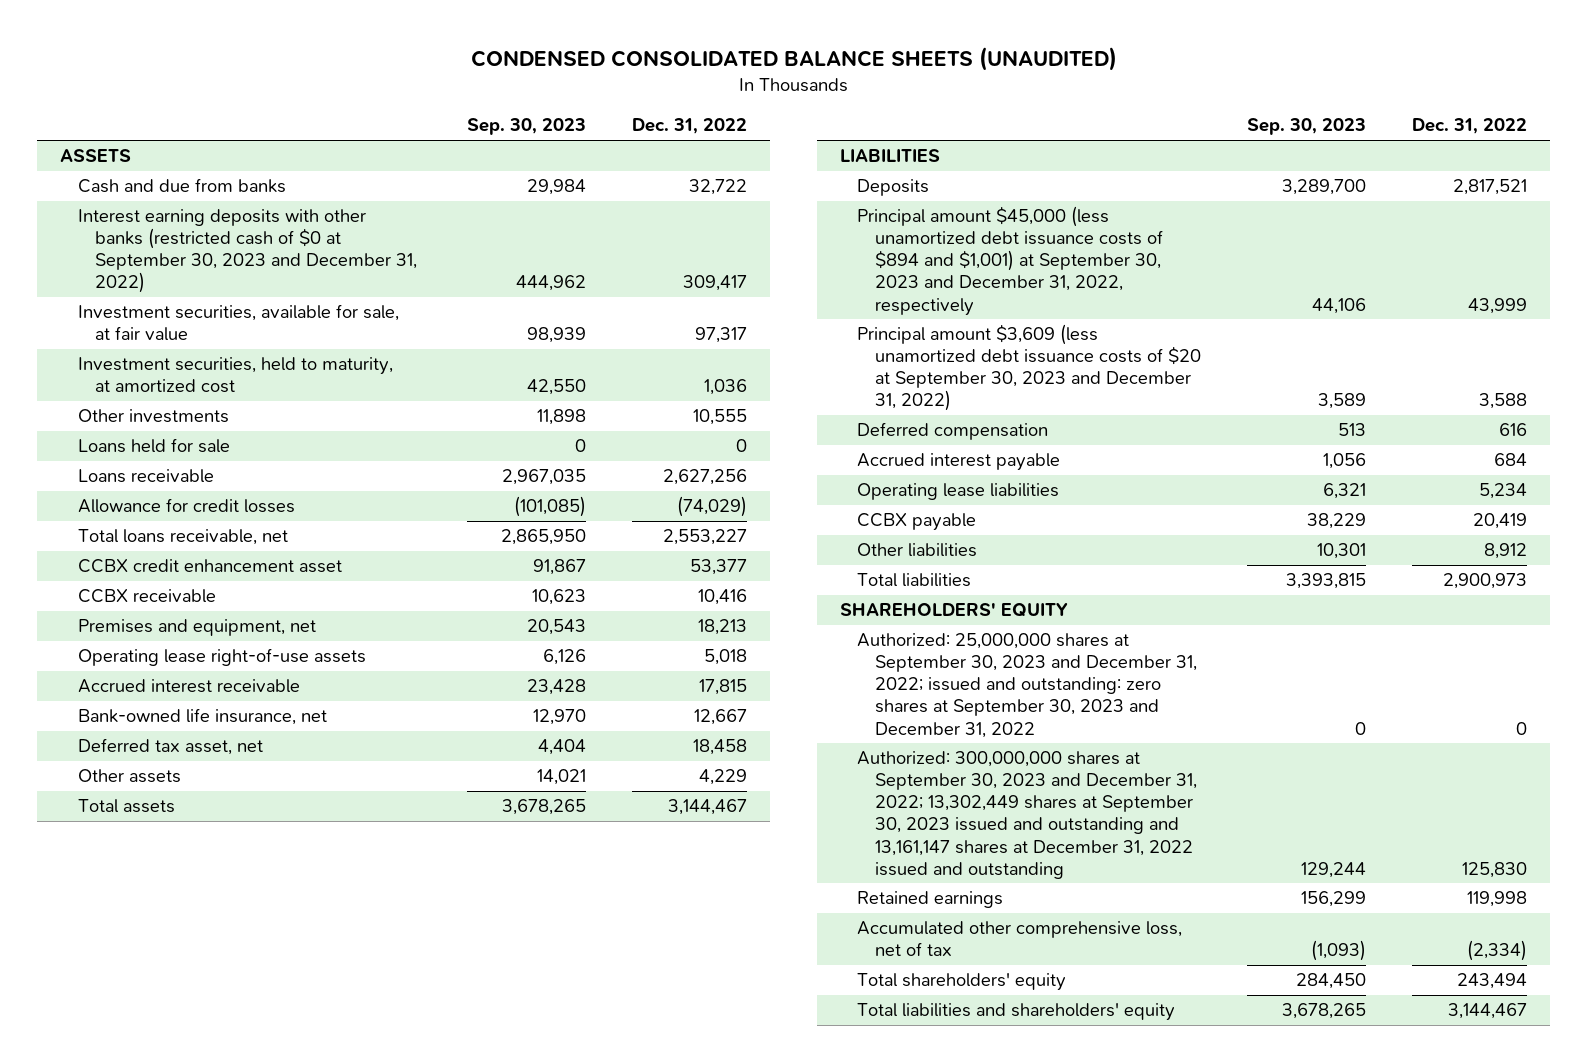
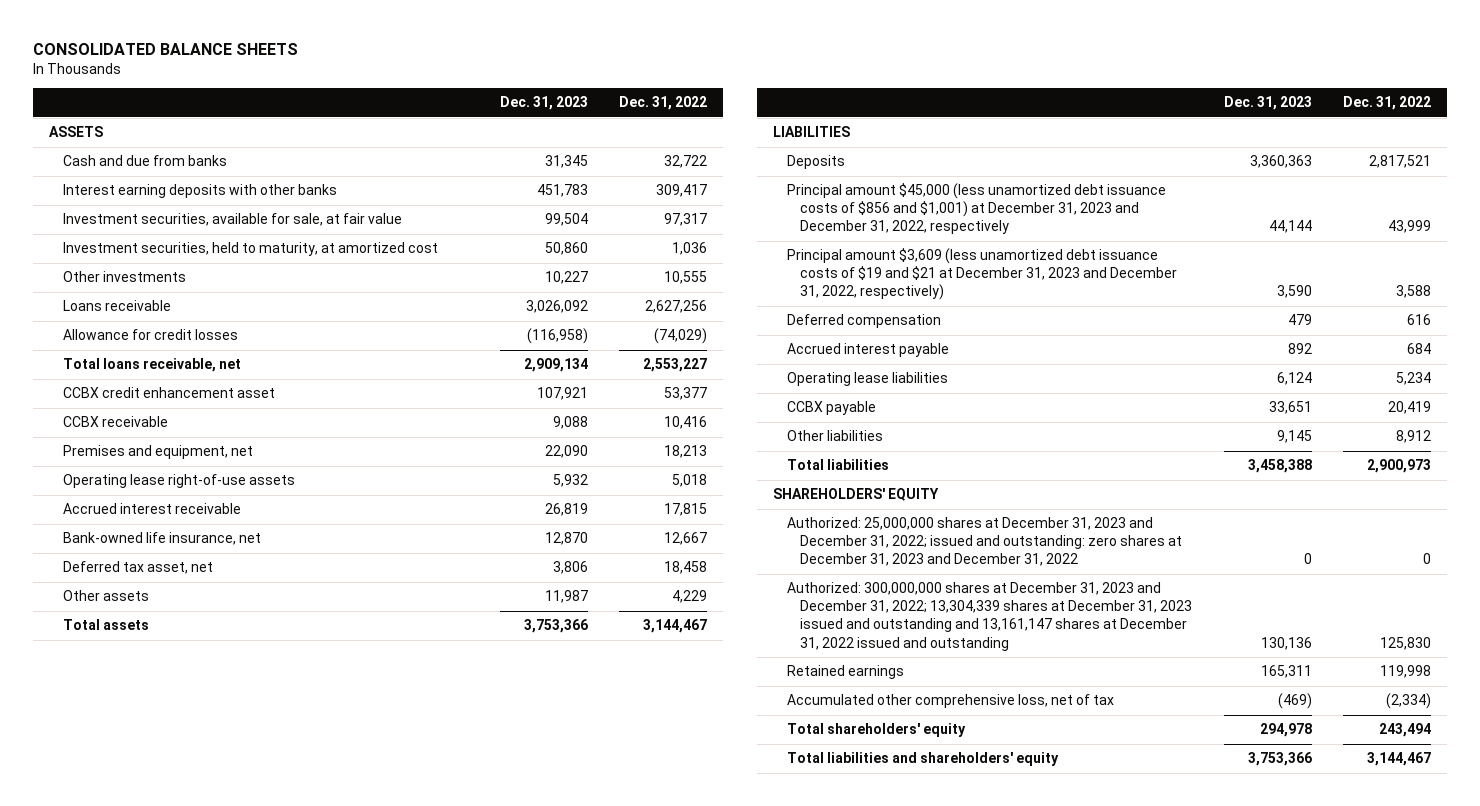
- CONDENSED CONSOLIDATED BALANCE SHEETS (UNAUDITED)
+ CONSOLIDATED BALANCE SHEETS
- | Sep. 30, 2023 | Dec. 31, 2022
+ | Dec. 31, 2023 | Dec. 31, 2022
- Interest earning deposits with other banks (restricted cash of $0 at September 30, 2023 and December 31, 2022) | 444,962 | 309,417
+ Interest earning deposits with other banks | 451,783 | 309,417
- Loans held for sale | 0 | 0
- Principal amount $45,000 (less unamortized debt issuance costs of $894 and $1,001) at September 30, 2023 and December 31, 2022, respectively | 44,106 | 43,999
- Principal amount $3,609 (less unamortized debt issuance costs of $20 at September 30, 2023 and December 31, 2022) | 3,589 | 3,588
+ Principal amount $45,000 (less unamortized debt issuance costs of $856 and $1,001) at December 31, 2023 and December 31, 2022, respectively | 44,144 | 43,999
+ Principal amount $3,609 (less unamortized debt issuance costs of $19 and $21 at December 31, 2023 and December 31, 2022, respectively) | 3,590 | 3,588
- Authorized: 25,000,000 shares at September 30, 2023 and December 31, 2022; issued and outstanding: zero shares at September 30, 2023 and December 31, 2022 | 0 | 0
- Authorized: 300,000,000 shares at September 30, 2023 and December 31, 2022; 13,302,449 shares at September 30, 2023 issued and outstanding and 13,161,147 shares at December 31, 2022 issued and outstanding | 129,244 | 125,830
+ Authorized: 25,000,000 shares at December 31, 2023 and December 31, 2022; issued and outstanding: zero shares at December 31, 2023 and December 31, 2022 | 0 | 0
+ Authorized: 300,000,000 shares at December 31, 2023 and December 31, 2022; 13,304,339 shares at December 31, 2023 issued and outstanding and 13,161,147 shares at December 31, 2022 issued and outstanding | 130,136 | 125,830

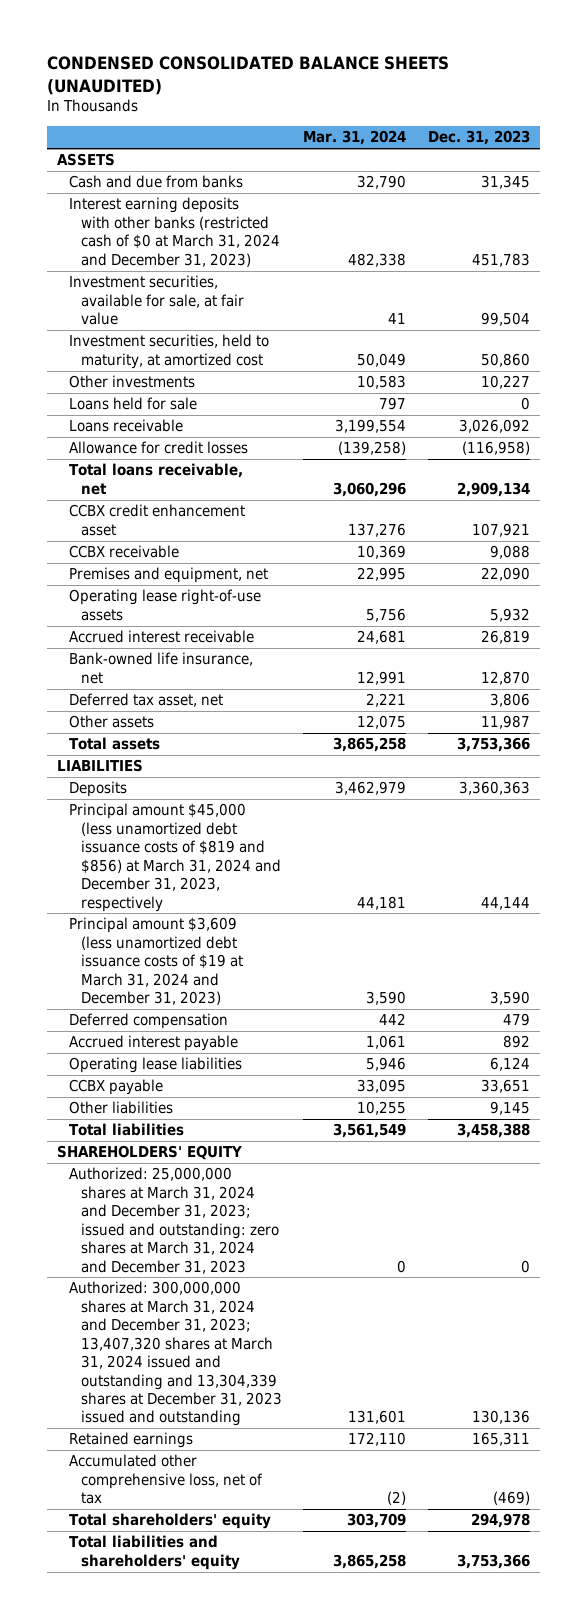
- CONSOLIDATED BALANCE SHEETS
+ CONDENSED CONSOLIDATED BALANCE SHEETS (UNAUDITED)
- | Dec. 31, 2023 | Dec. 31, 2022
+ | Mar. 31, 2024 | Dec. 31, 2023
- Interest earning deposits with other banks | 451,783 | 309,417
+ Interest earning deposits with other banks (restricted cash of $0 at March 31, 2024 and December 31, 2023) | 482,338 | 451,783
+ Loans held for sale | 797 | 0
- Principal amount $45,000 (less unamortized debt issuance costs of $856 and $1,001) at December 31, 2023 and December 31, 2022, respectively | 44,144 | 43,999
- Principal amount $3,609 (less unamortized debt issuance costs of $19 and $21 at December 31, 2023 and December 31, 2022, respectively) | 3,590 | 3,588
+ Principal amount $45,000 (less unamortized debt issuance costs of $819 and $856) at March 31, 2024 and December 31, 2023, respectively | 44,181 | 44,144
+ Principal amount $3,609 (less unamortized debt issuance costs of $19 at March 31, 2024 and December 31, 2023) | 3,590 | 3,590
- Authorized: 25,000,000 shares at December 31, 2023 and December 31, 2022; issued and outstanding: zero shares at December 31, 2023 and December 31, 2022 | 0 | 0
- Authorized: 300,000,000 shares at December 31, 2023 and December 31, 2022; 13,304,339 shares at December 31, 2023 issued and outstanding and 13,161,147 shares at December 31, 2022 issued and outstanding | 130,136 | 125,830
+ Authorized: 25,000,000 shares at March 31, 2024 and December 31, 2023; issued and outstanding: zero shares at March 31, 2024 and December 31, 2023 | 0 | 0
+ Authorized: 300,000,000 shares at March 31, 2024 and December 31, 2023; 13,407,320 shares at March 31, 2024 issued and outstanding and 13,304,339 shares at December 31, 2023 issued and outstanding | 131,601 | 130,136

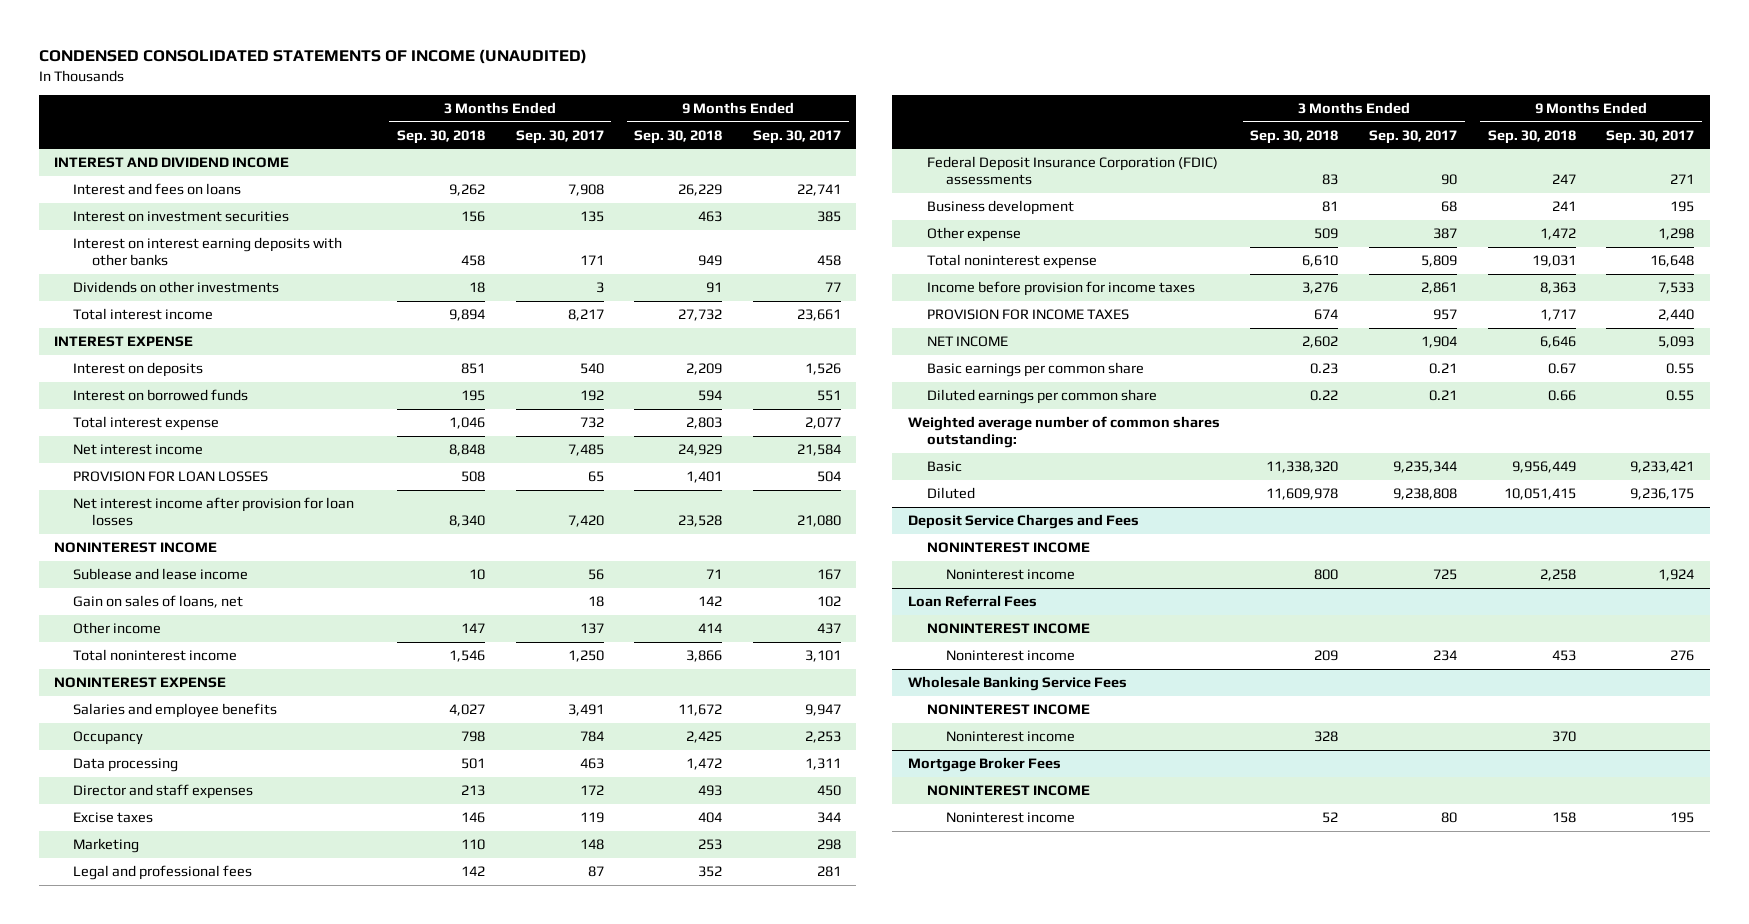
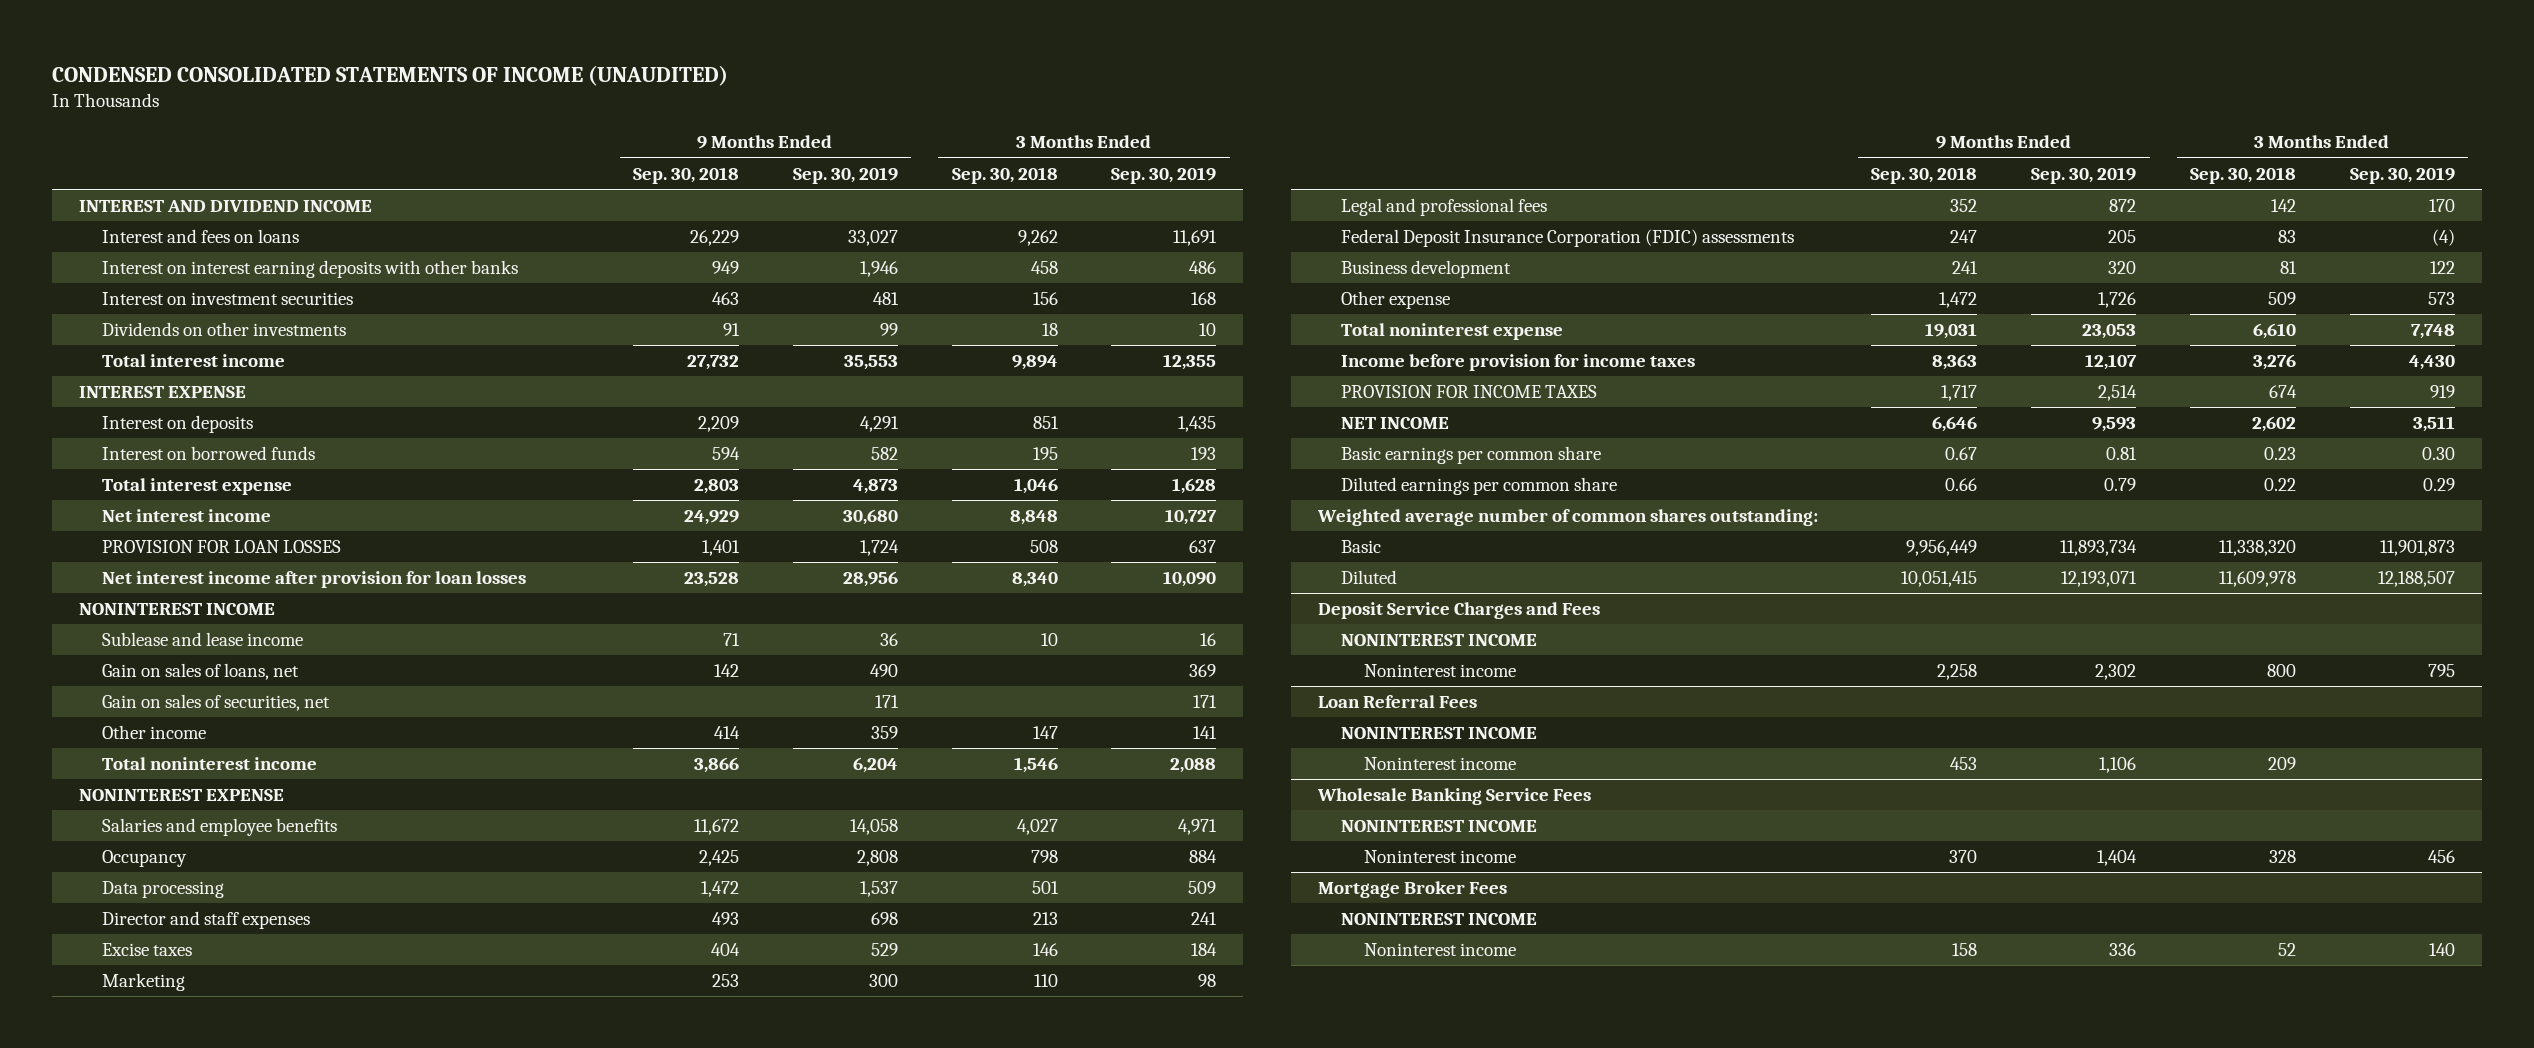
- | 3 Months Ended Sep. 30, 2018 | 3 Months Ended Sep. 30, 2017 | 9 Months Ended Sep. 30, 2018 | 9 Months Ended Sep. 30, 2017
+ | 9 Months Ended Sep. 30, 2018 | 9 Months Ended Sep. 30, 2019 | 3 Months Ended Sep. 30, 2018 | 3 Months Ended Sep. 30, 2019
moved down: Interest on investment securities | 463 | 481 | 156 | 168
+ Gain on sales of securities, net | | 171 | | 171

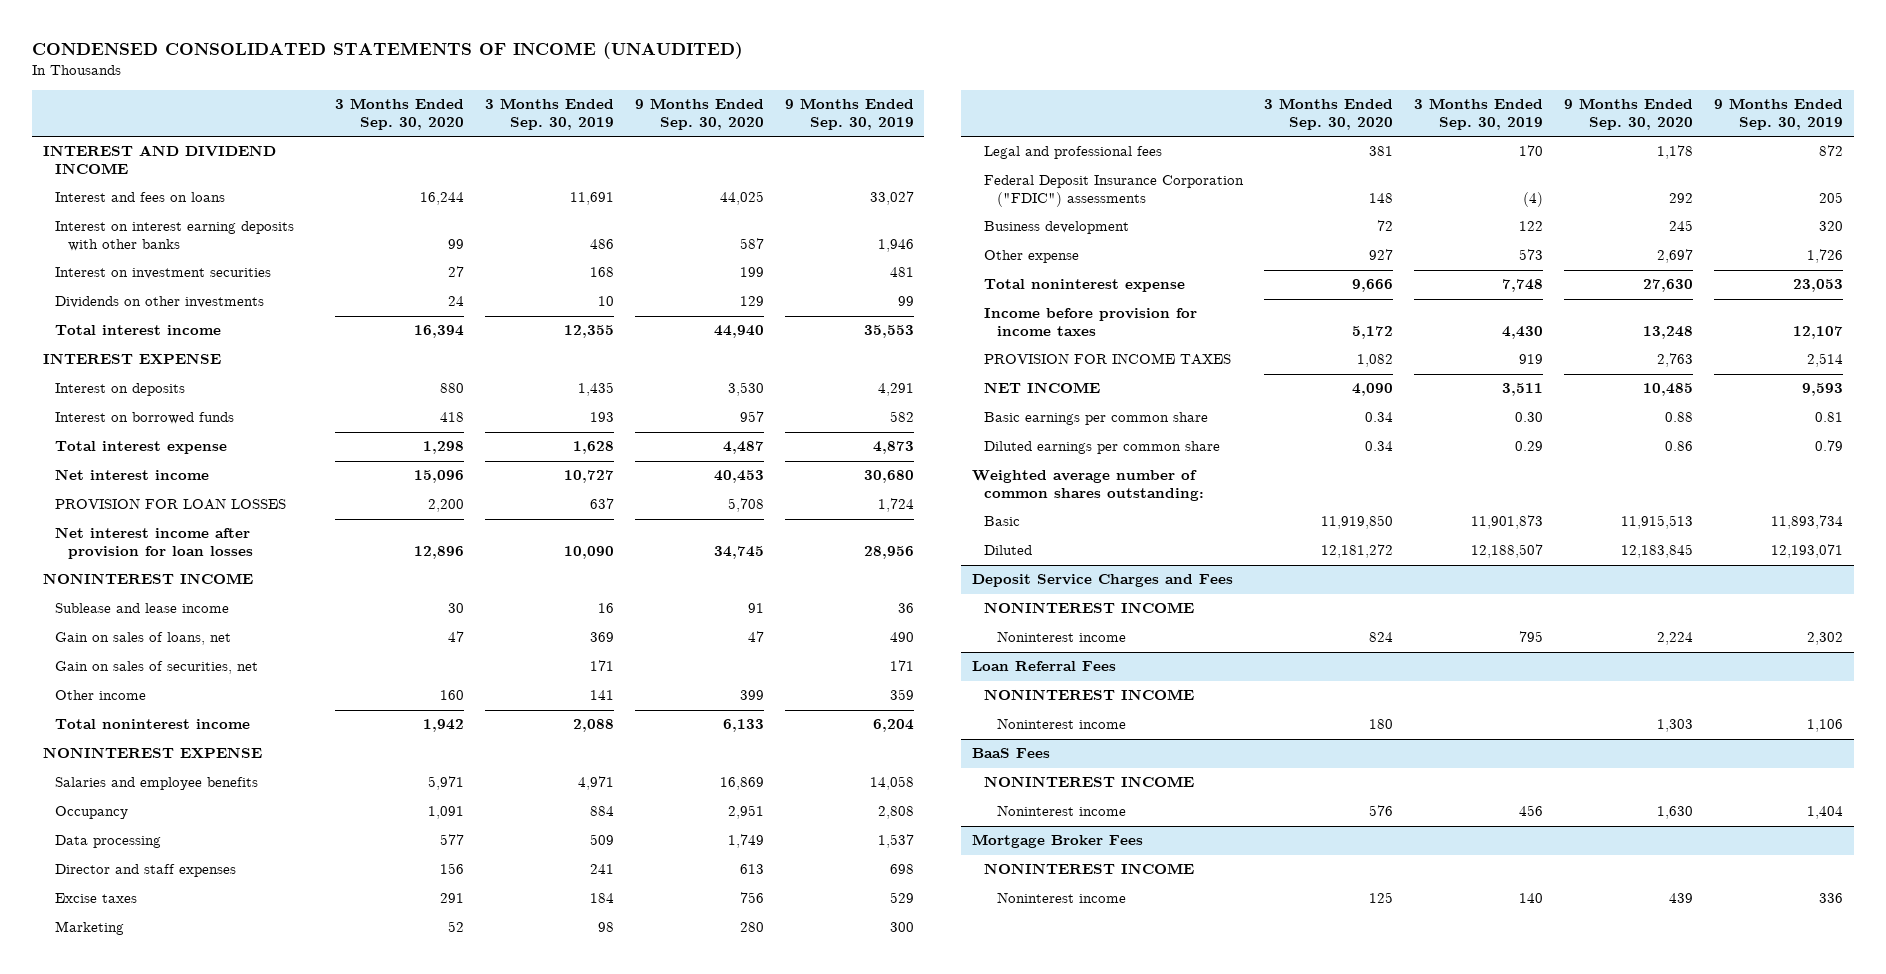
- | 9 Months Ended Sep. 30, 2018 | 9 Months Ended Sep. 30, 2019 | 3 Months Ended Sep. 30, 2018 | 3 Months Ended Sep. 30, 2019
+ | 3 Months Ended Sep. 30, 2020 | 3 Months Ended Sep. 30, 2019 | 9 Months Ended Sep. 30, 2020 | 9 Months Ended Sep. 30, 2019
- Federal Deposit Insurance Corporation (FDIC) assessments | 247 | 205 | 83 | (4)
+ Federal Deposit Insurance Corporation ("FDIC") assessments | 148 | (4) | 292 | 205
- Wholesale Banking Service Fees
+ BaaS Fees

